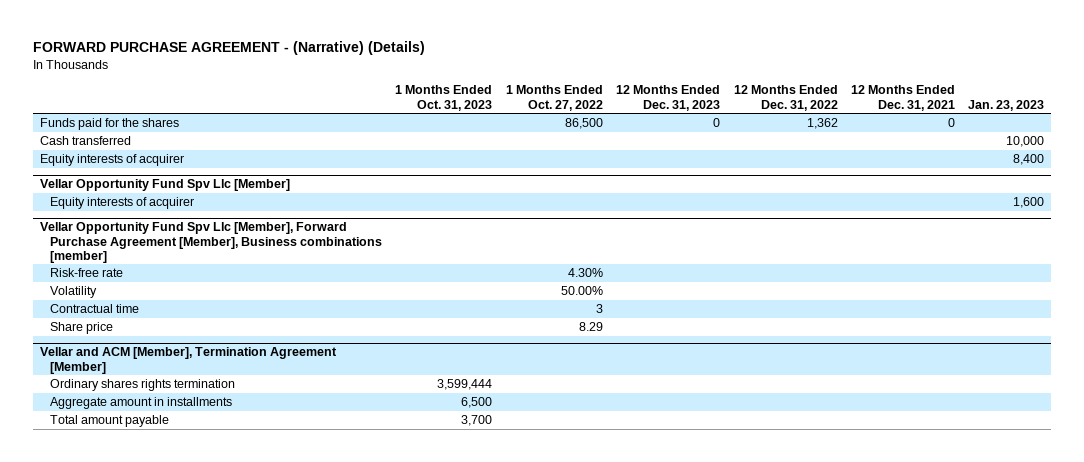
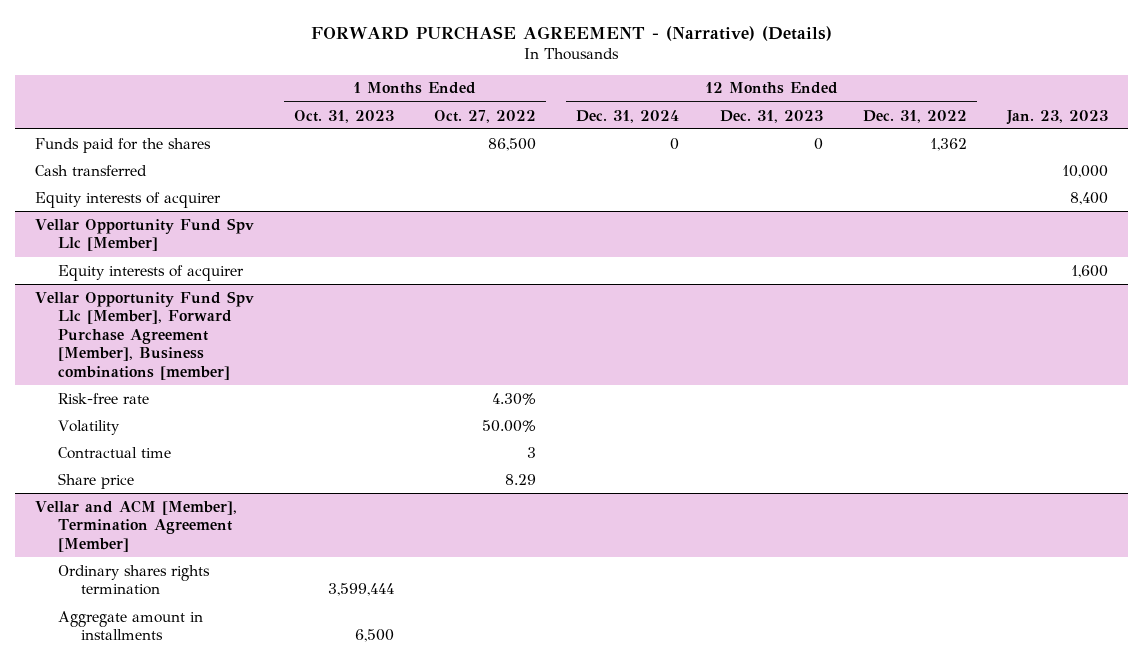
- | 1 Months Ended Oct. 31, 2023 | 1 Months Ended Oct. 27, 2022 | 12 Months Ended Dec. 31, 2023 | 12 Months Ended Dec. 31, 2022 | 12 Months Ended Dec. 31, 2021 | Jan. 23, 2023
+ | 1 Months Ended Oct. 31, 2023 | 1 Months Ended Oct. 27, 2022 | 12 Months Ended Dec. 31, 2024 | 12 Months Ended Dec. 31, 2023 | 12 Months Ended Dec. 31, 2022 | Jan. 23, 2023
@ Vellar and ACM [Member], Termination Agreement [Member]
- Total amount payable | 3,700 | | | | |

